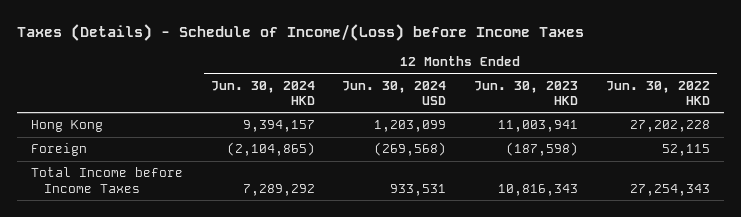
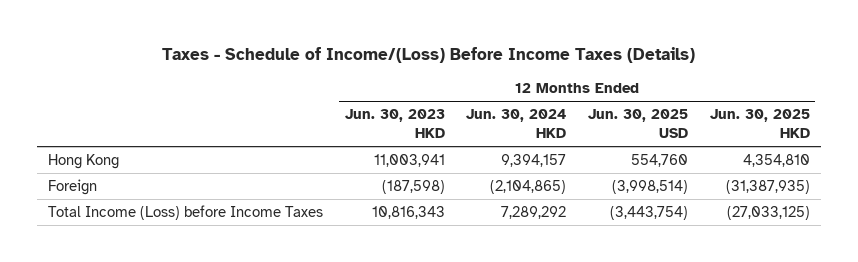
- Taxes (Details) - Schedule of Income/(Loss) before Income Taxes
+ Taxes - Schedule of Income/(Loss) Before Income Taxes (Details)
- | 12 Months Ended Jun. 30, 2024 HKD | 12 Months Ended Jun. 30, 2024 USD | 12 Months Ended Jun. 30, 2023 HKD | 12 Months Ended Jun. 30, 2022 HKD
+ | 12 Months Ended Jun. 30, 2023 HKD | 12 Months Ended Jun. 30, 2024 HKD | 12 Months Ended Jun. 30, 2025 USD | 12 Months Ended Jun. 30, 2025 HKD
- Total Income before Income Taxes | 7,289,292 | 933,531 | 10,816,343 | 27,254,343
+ Total Income (Loss) before Income Taxes | 10,816,343 | 7,289,292 | (3,443,754) | (27,033,125)

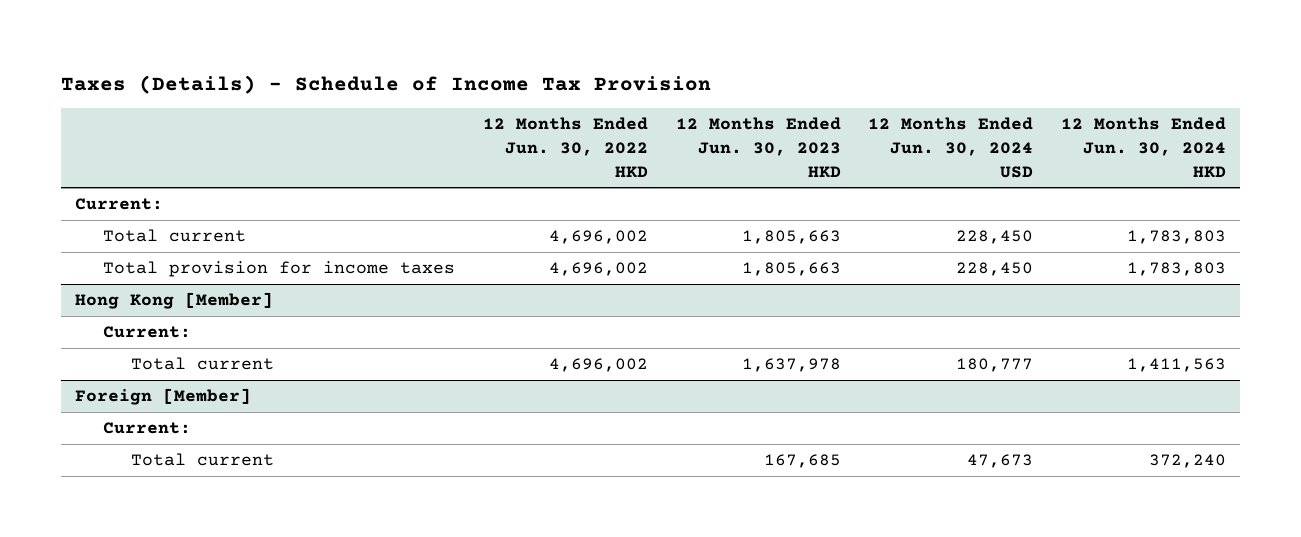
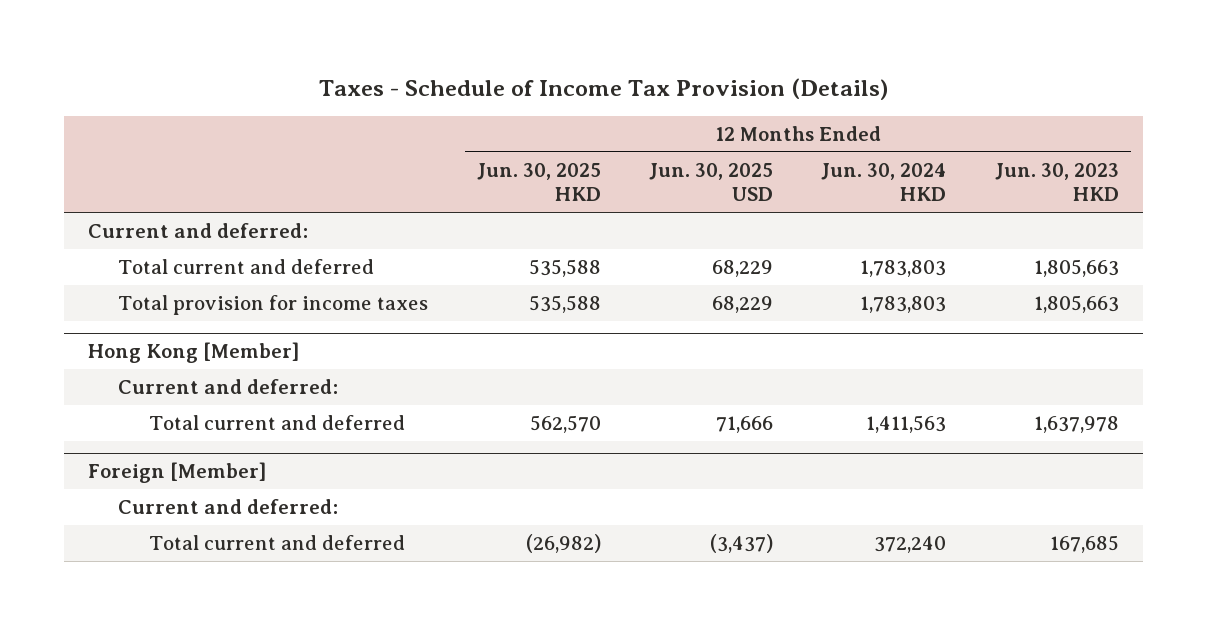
- Taxes (Details) - Schedule of Income Tax Provision
+ Taxes - Schedule of Income Tax Provision (Details)
- | 12 Months Ended Jun. 30, 2022 HKD | 12 Months Ended Jun. 30, 2023 HKD | 12 Months Ended Jun. 30, 2024 USD | 12 Months Ended Jun. 30, 2024 HKD
+ | 12 Months Ended Jun. 30, 2025 HKD | 12 Months Ended Jun. 30, 2025 USD | 12 Months Ended Jun. 30, 2024 HKD | 12 Months Ended Jun. 30, 2023 HKD
- Current:
- Total current | 4,696,002 | 1,805,663 | 228,450 | 1,783,803
+ Current and deferred:
+ Total current and deferred | 535,588 | 68,229 | 1,783,803 | 1,805,663
@ Hong Kong [Member]
- Current:
- Total current | 4,696,002 | 1,637,978 | 180,777 | 1,411,563
+ Current and deferred:
+ Total current and deferred | 562,570 | 71,666 | 1,411,563 | 1,637,978
@ Foreign [Member]
- Current:
- Total current | | 167,685 | 47,673 | 372,240
+ Current and deferred:
+ Total current and deferred | (26,982) | (3,437) | 372,240 | 167,685

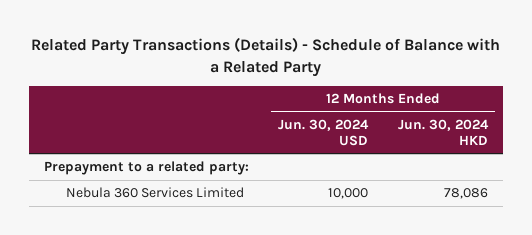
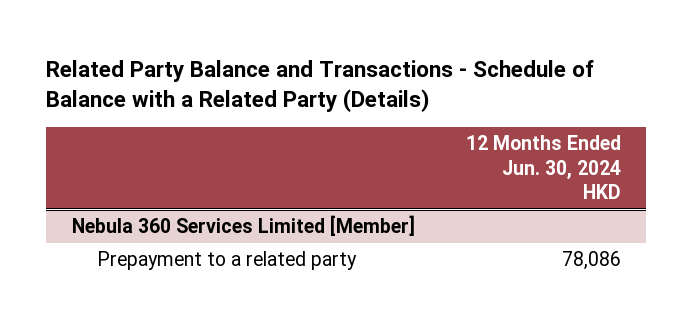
- Related Party Transactions (Details) - Schedule of Balance with a Related Party
+ Related Party Balance and Transactions - Schedule of Balance with a Related Party (Details)
- | 12 Months Ended Jun. 30, 2024 USD | 12 Months Ended Jun. 30, 2024 HKD
+ | 12 Months Ended Jun. 30, 2024 HKD
- Prepayment to a related party:
- Nebula 360 Services Limited | 10,000 | 78,086
+ Nebula 360 Services Limited [Member]
+ Prepayment to a related party | 78,086

